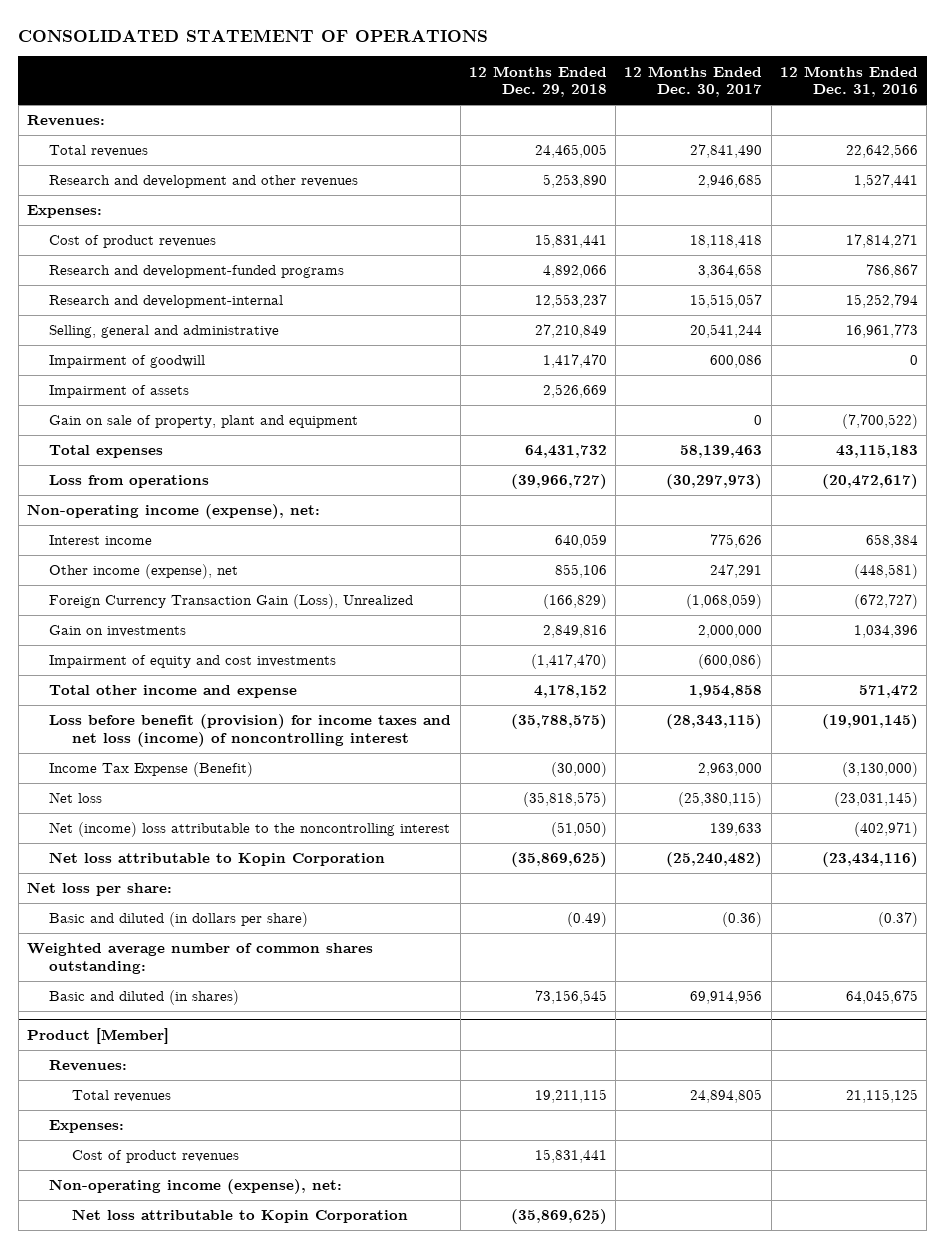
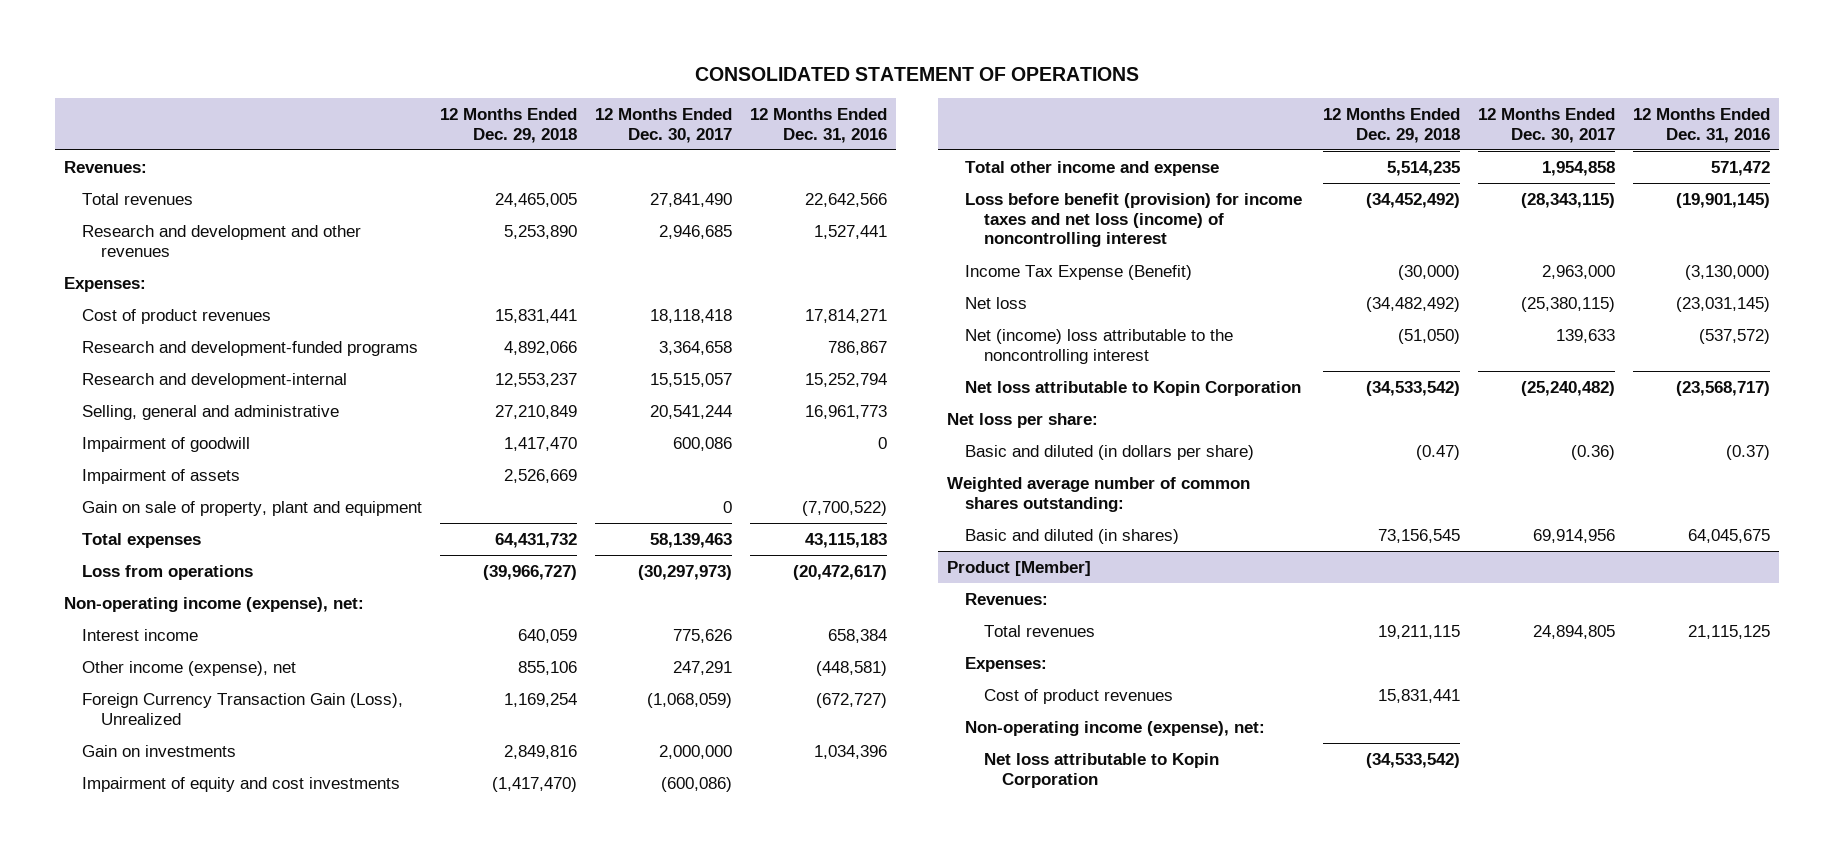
- Foreign Currency Transaction Gain (Loss), Unrealized | (166,829) | (1,068,059) | (672,727)
+ Foreign Currency Transaction Gain (Loss), Unrealized | 1,169,254 | (1,068,059) | (672,727)
- Total other income and expense | 4,178,152 | 1,954,858 | 571,472
- Loss before benefit (provision) for income taxes and net loss (income) of noncontrolling interest | (35,788,575) | (28,343,115) | (19,901,145)
+ Total other income and expense | 5,514,235 | 1,954,858 | 571,472
+ Loss before benefit (provision) for income taxes and net loss (income) of noncontrolling interest | (34,452,492) | (28,343,115) | (19,901,145)
- Net loss | (35,818,575) | (25,380,115) | (23,031,145)
- Net (income) loss attributable to the noncontrolling interest | (51,050) | 139,633 | (402,971)
- Net loss attributable to Kopin Corporation | (35,869,625) | (25,240,482) | (23,434,116)
+ Net loss | (34,482,492) | (25,380,115) | (23,031,145)
+ Net (income) loss attributable to the noncontrolling interest | (51,050) | 139,633 | (537,572)
+ Net loss attributable to Kopin Corporation | (34,533,542) | (25,240,482) | (23,568,717)
- Basic and diluted (in dollars per share) | (0.49) | (0.36) | (0.37)
+ Basic and diluted (in dollars per share) | (0.47) | (0.36) | (0.37)
@ Product [Member]
- Net loss attributable to Kopin Corporation | (35,869,625) | |
+ Net loss attributable to Kopin Corporation | (34,533,542) | |

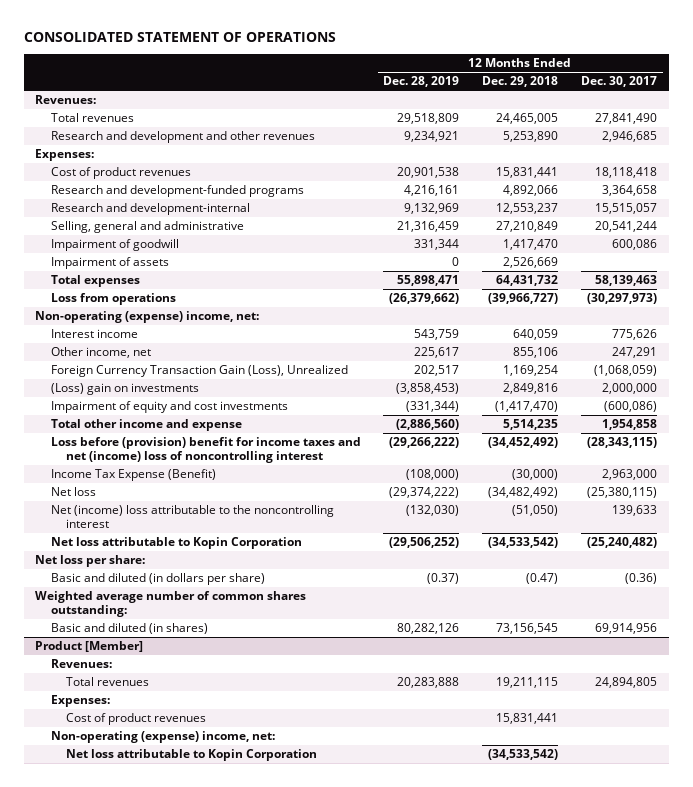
- | 12 Months Ended Dec. 29, 2018 | 12 Months Ended Dec. 30, 2017 | 12 Months Ended Dec. 31, 2016
+ | 12 Months Ended Dec. 28, 2019 | 12 Months Ended Dec. 29, 2018 | 12 Months Ended Dec. 30, 2017
- Gain on sale of property, plant and equipment | | 0 | (7,700,522)
- Non-operating income (expense), net:
+ Non-operating (expense) income, net:
- Other income (expense), net | 855,106 | 247,291 | (448,581)
+ Other income, net | 225,617 | 855,106 | 247,291
- Gain on investments | 2,849,816 | 2,000,000 | 1,034,396
+ (Loss) gain on investments | (3,858,453) | 2,849,816 | 2,000,000
- Loss before benefit (provision) for income taxes and net loss (income) of noncontrolling interest | (34,452,492) | (28,343,115) | (19,901,145)
+ Loss before (provision) benefit for income taxes and net (income) loss of noncontrolling interest | (29,266,222) | (34,452,492) | (28,343,115)
@ Product [Member]
- Non-operating income (expense), net:
+ Non-operating (expense) income, net:

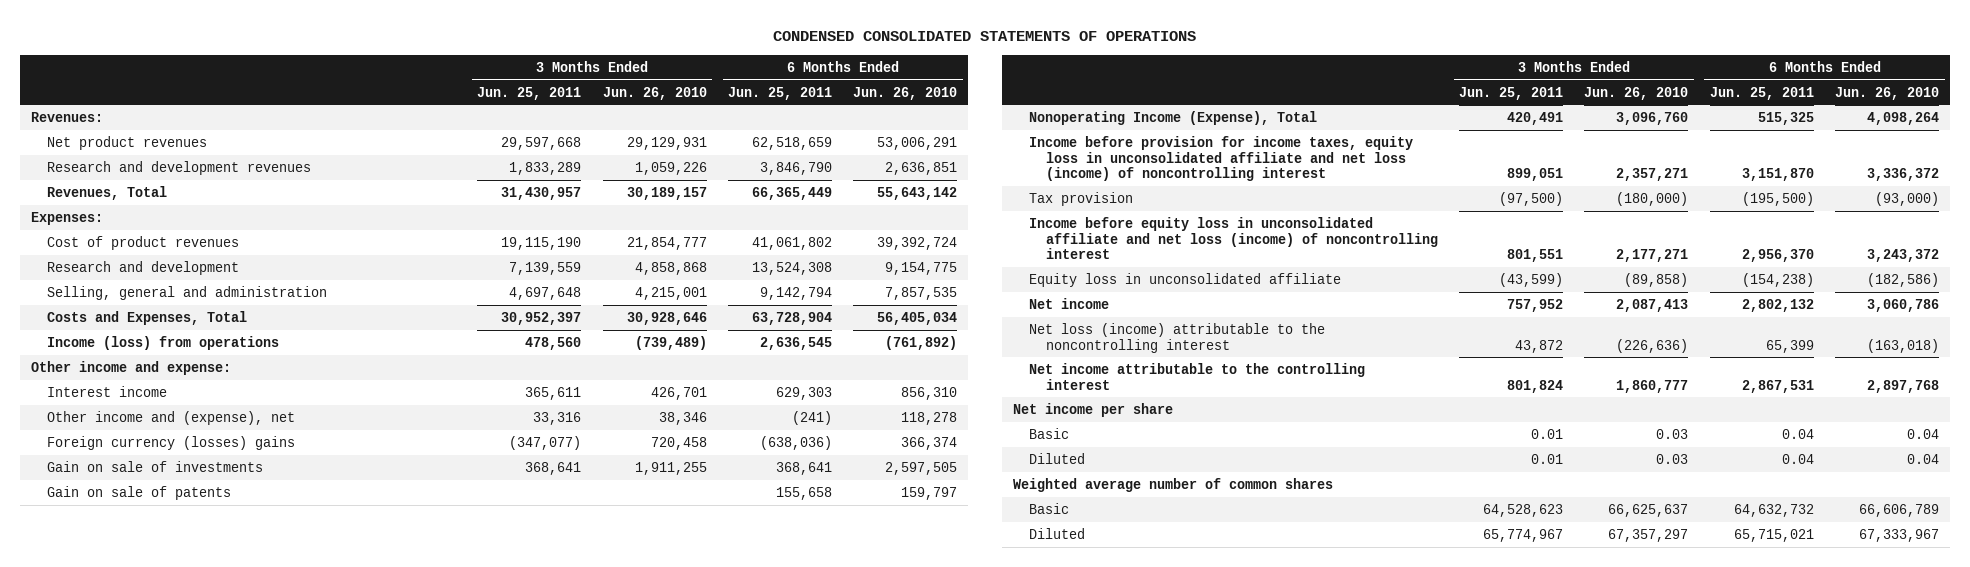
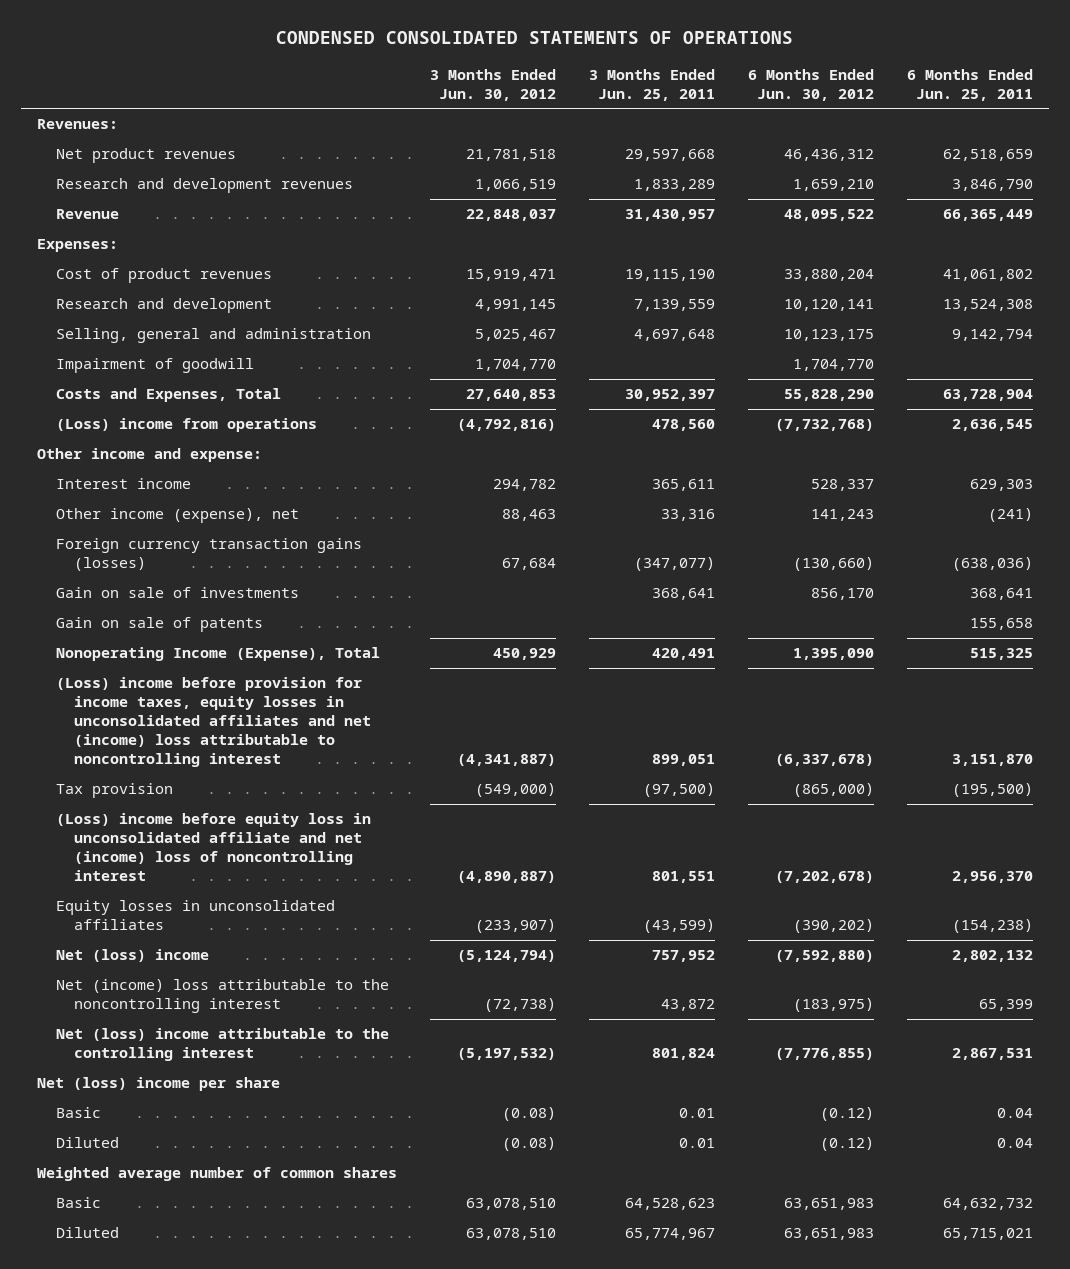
- | 3 Months Ended Jun. 25, 2011 | 3 Months Ended Jun. 26, 2010 | 6 Months Ended Jun. 25, 2011 | 6 Months Ended Jun. 26, 2010
+ | 3 Months Ended Jun. 30, 2012 | 3 Months Ended Jun. 25, 2011 | 6 Months Ended Jun. 30, 2012 | 6 Months Ended Jun. 25, 2011
- Revenues, Total | 31,430,957 | 30,189,157 | 66,365,449 | 55,643,142
+ Revenue | 22,848,037 | 31,430,957 | 48,095,522 | 66,365,449
+ Impairment of goodwill | 1,704,770 | | 1,704,770 |
- Income (loss) from operations | 478,560 | (739,489) | 2,636,545 | (761,892)
+ (Loss) income from operations | (4,792,816) | 478,560 | (7,732,768) | 2,636,545
- Other income and (expense), net | 33,316 | 38,346 | (241) | 118,278
- Foreign currency (losses) gains | (347,077) | 720,458 | (638,036) | 366,374
+ Other income (expense), net | 88,463 | 33,316 | 141,243 | (241)
+ Foreign currency transaction gains (losses) | 67,684 | (347,077) | (130,660) | (638,036)
- Income before provision for income taxes, equity loss in unconsolidated affiliate and net loss (income) of noncontrolling interest | 899,051 | 2,357,271 | 3,151,870 | 3,336,372
+ (Loss) income before provision for income taxes, equity losses in unconsolidated affiliates and net (income) loss attributable to noncontrolling interest | (4,341,887) | 899,051 | (6,337,678) | 3,151,870
- Income before equity loss in unconsolidated affiliate and net loss (income) of noncontrolling interest | 801,551 | 2,177,271 | 2,956,370 | 3,243,372
- Equity loss in unconsolidated affiliate | (43,599) | (89,858) | (154,238) | (182,586)
- Net income | 757,952 | 2,087,413 | 2,802,132 | 3,060,786
- Net loss (income) attributable to the noncontrolling interest | 43,872 | (226,636) | 65,399 | (163,018)
- Net income attributable to the controlling interest | 801,824 | 1,860,777 | 2,867,531 | 2,897,768
- Net income per share
+ (Loss) income before equity loss in unconsolidated affiliate and net (income) loss of noncontrolling interest | (4,890,887) | 801,551 | (7,202,678) | 2,956,370
+ Equity losses in unconsolidated affiliates | (233,907) | (43,599) | (390,202) | (154,238)
+ Net (loss) income | (5,124,794) | 757,952 | (7,592,880) | 2,802,132
+ Net (income) loss attributable to the noncontrolling interest | (72,738) | 43,872 | (183,975) | 65,399
+ Net (loss) income attributable to the controlling interest | (5,197,532) | 801,824 | (7,776,855) | 2,867,531
+ Net (loss) income per share

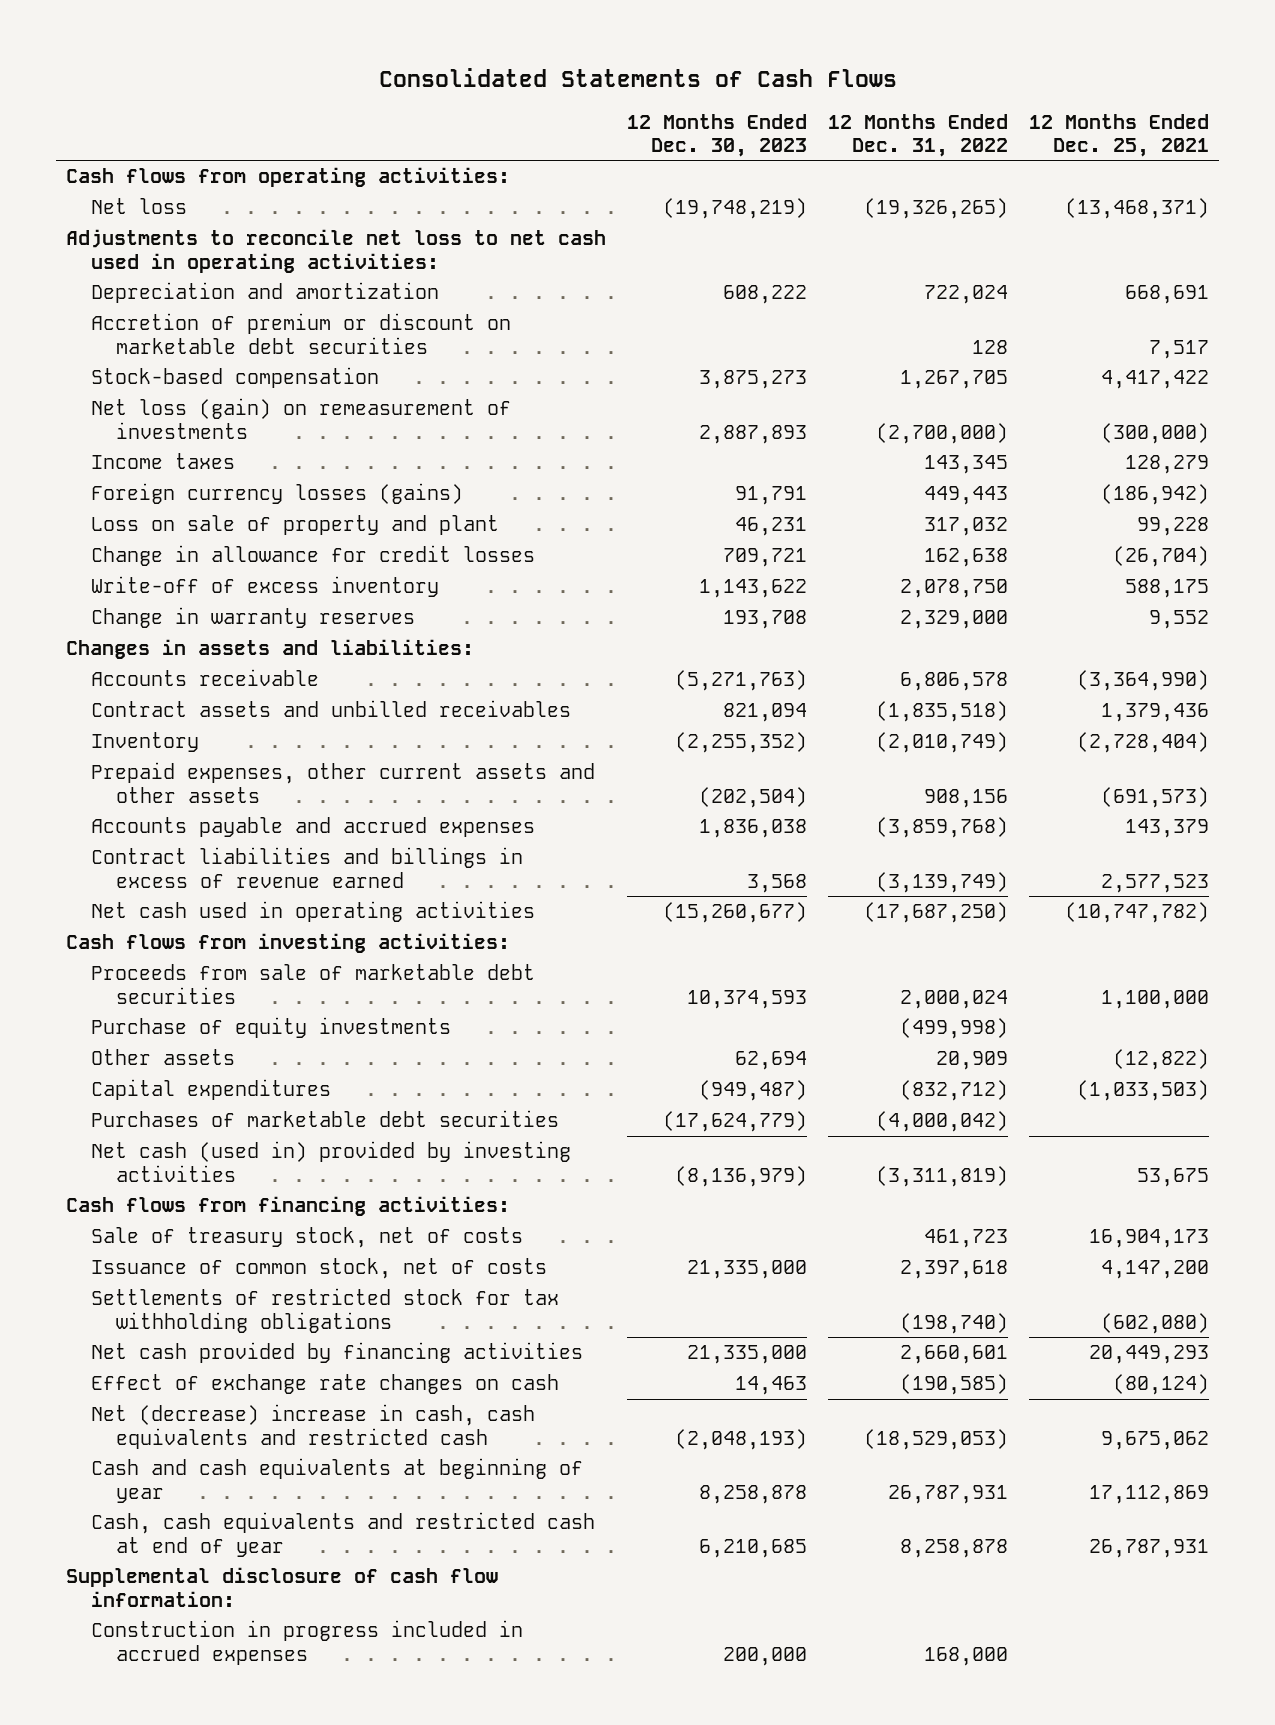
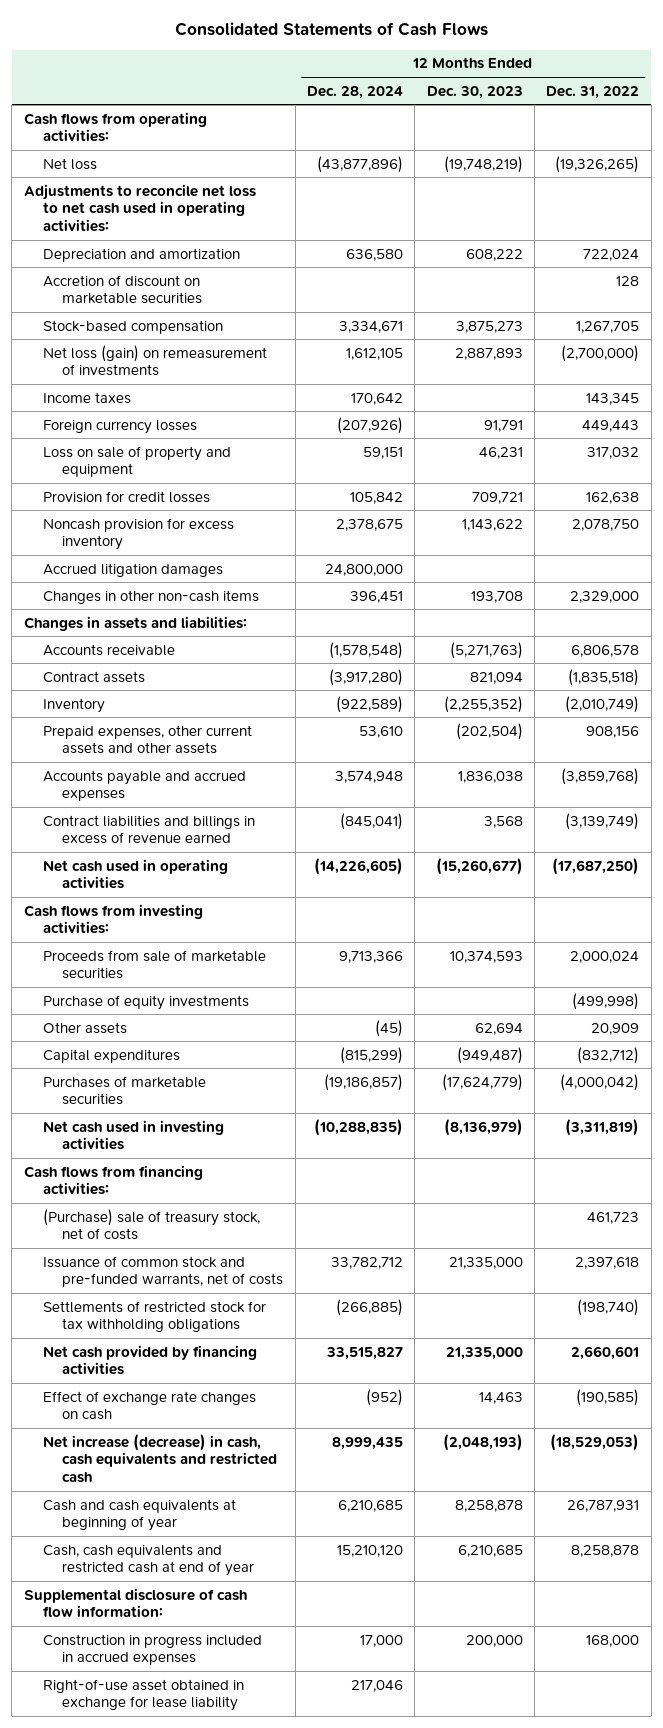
- | 12 Months Ended Dec. 30, 2023 | 12 Months Ended Dec. 31, 2022 | 12 Months Ended Dec. 25, 2021
+ | 12 Months Ended Dec. 28, 2024 | 12 Months Ended Dec. 30, 2023 | 12 Months Ended Dec. 31, 2022
- Accretion of premium or discount on marketable debt securities | | 128 | 7,517
+ Accretion of discount on marketable securities | | | 128
- Foreign currency losses (gains) | 91,791 | 449,443 | (186,942)
- Loss on sale of property and plant | 46,231 | 317,032 | 99,228
- Change in allowance for credit losses | 709,721 | 162,638 | (26,704)
- Write-off of excess inventory | 1,143,622 | 2,078,750 | 588,175
- Change in warranty reserves | 193,708 | 2,329,000 | 9,552
+ Foreign currency losses | (207,926) | 91,791 | 449,443
+ Loss on sale of property and equipment | 59,151 | 46,231 | 317,032
+ Provision for credit losses | 105,842 | 709,721 | 162,638
+ Noncash provision for excess inventory | 2,378,675 | 1,143,622 | 2,078,750
+ Accrued litigation damages | 24,800,000 | |
+ Changes in other non-cash items | 396,451 | 193,708 | 2,329,000
- Contract assets and unbilled receivables | 821,094 | (1,835,518) | 1,379,436
+ Contract assets | (3,917,280) | 821,094 | (1,835,518)
- Proceeds from sale of marketable debt securities | 10,374,593 | 2,000,024 | 1,100,000
+ Proceeds from sale of marketable securities | 9,713,366 | 10,374,593 | 2,000,024
- Purchases of marketable debt securities | (17,624,779) | (4,000,042) |
- Net cash (used in) provided by investing activities | (8,136,979) | (3,311,819) | 53,675
+ Purchases of marketable securities | (19,186,857) | (17,624,779) | (4,000,042)
+ Net cash used in investing activities | (10,288,835) | (8,136,979) | (3,311,819)
- Sale of treasury stock, net of costs | | 461,723 | 16,904,173
- Issuance of common stock, net of costs | 21,335,000 | 2,397,618 | 4,147,200
+ (Purchase) sale of treasury stock, net of costs | | | 461,723
+ Issuance of common stock and pre-funded warrants, net of costs | 33,782,712 | 21,335,000 | 2,397,618
- Net (decrease) increase in cash, cash equivalents and restricted cash | (2,048,193) | (18,529,053) | 9,675,062
+ Net increase (decrease) in cash, cash equivalents and restricted cash | 8,999,435 | (2,048,193) | (18,529,053)
+ Right-of-use asset obtained in exchange for lease liability | 217,046 | |

